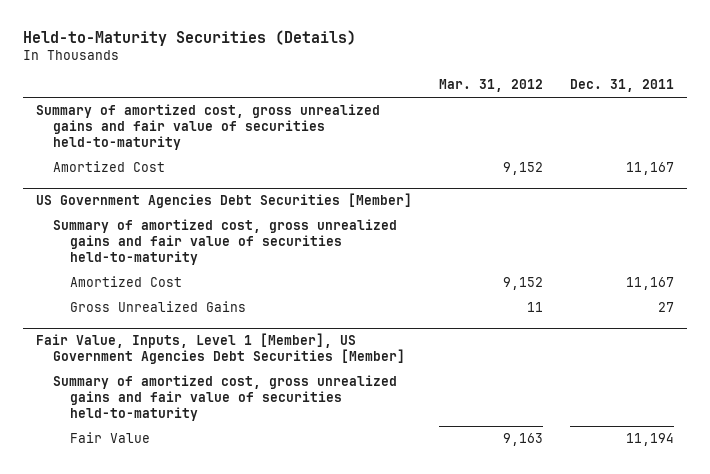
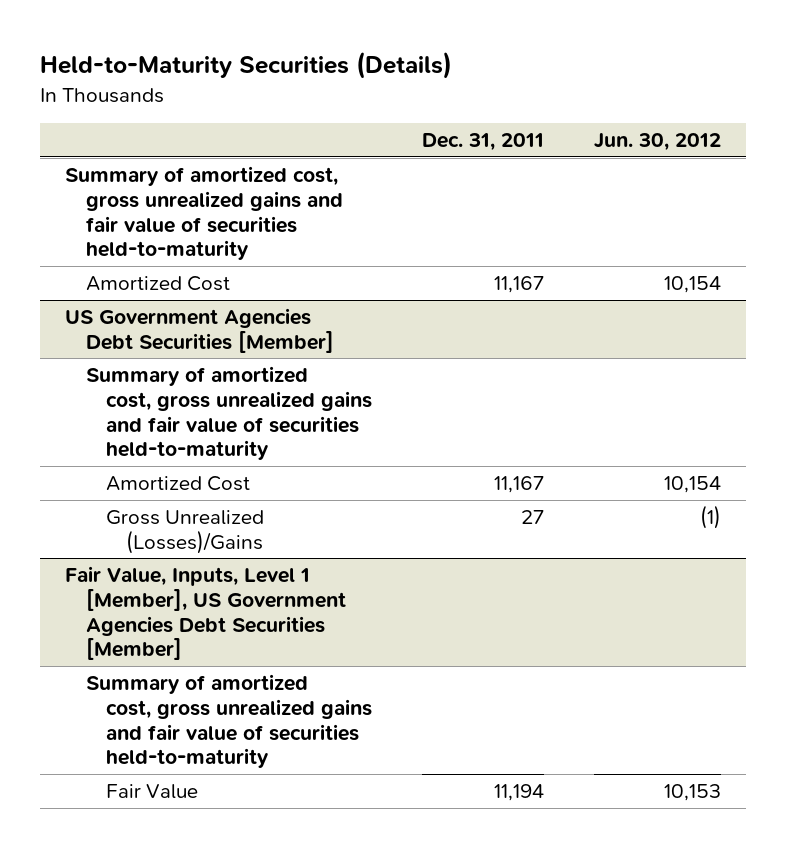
- | Mar. 31, 2012 | Dec. 31, 2011
+ | Dec. 31, 2011 | Jun. 30, 2012
@ US Government Agencies Debt Securities [Member]
- Gross Unrealized Gains | 11 | 27
+ Gross Unrealized (Losses)/Gains | 27 | (1)

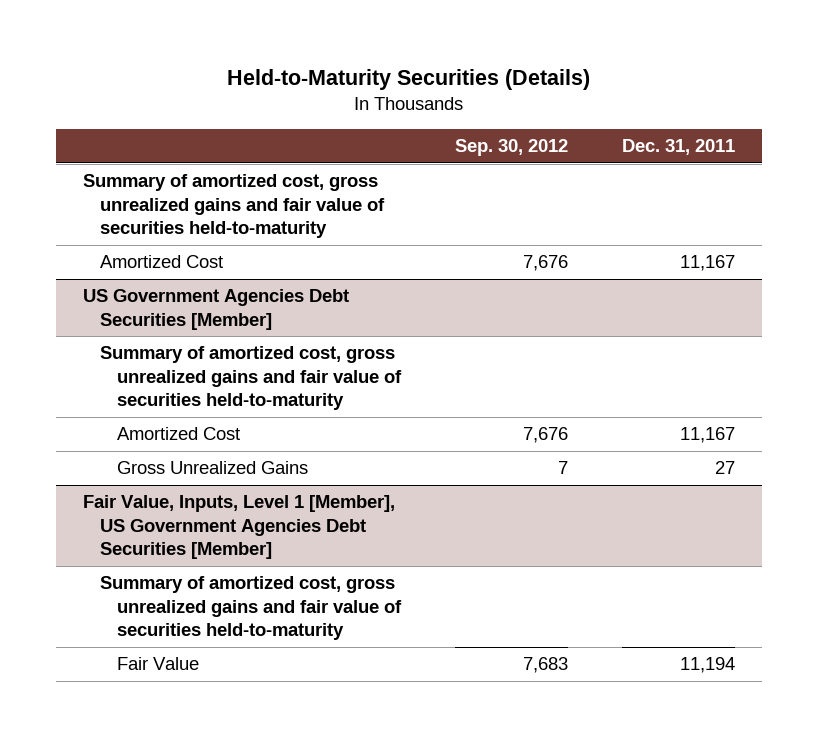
- | Dec. 31, 2011 | Jun. 30, 2012
+ | Sep. 30, 2012 | Dec. 31, 2011
@ US Government Agencies Debt Securities [Member]
- Gross Unrealized (Losses)/Gains | 27 | (1)
+ Gross Unrealized Gains | 7 | 27

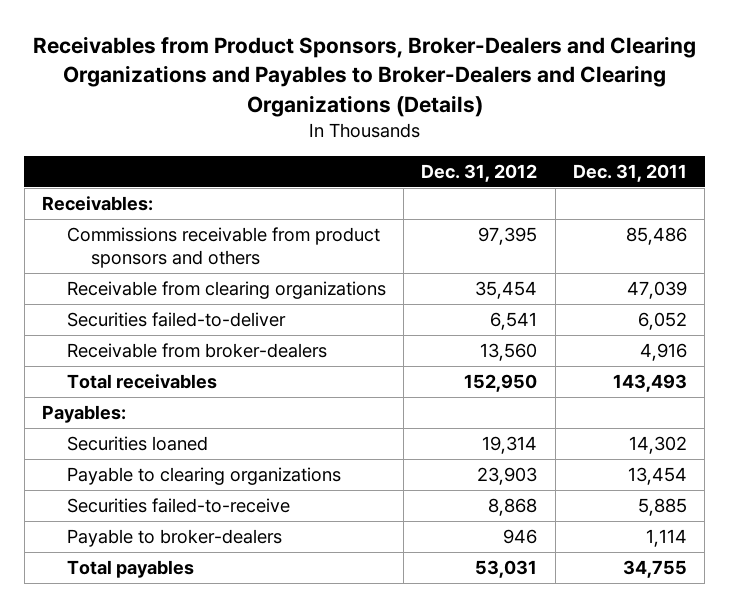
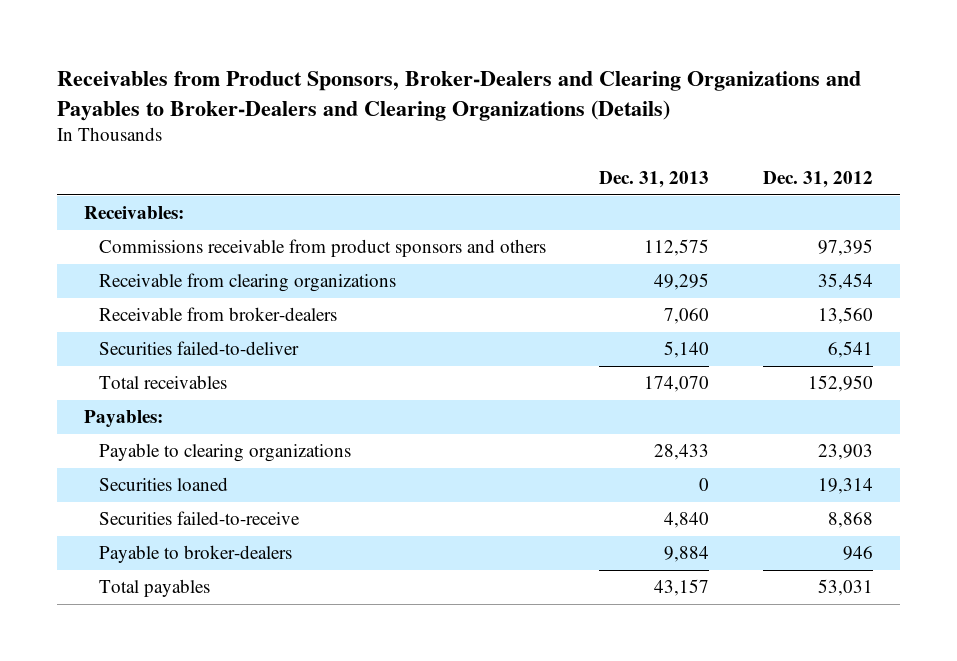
- | Dec. 31, 2012 | Dec. 31, 2011
+ | Dec. 31, 2013 | Dec. 31, 2012
moved down: Securities failed-to-deliver | 5,140 | 6,541
moved down: Securities loaned | 0 | 19,314

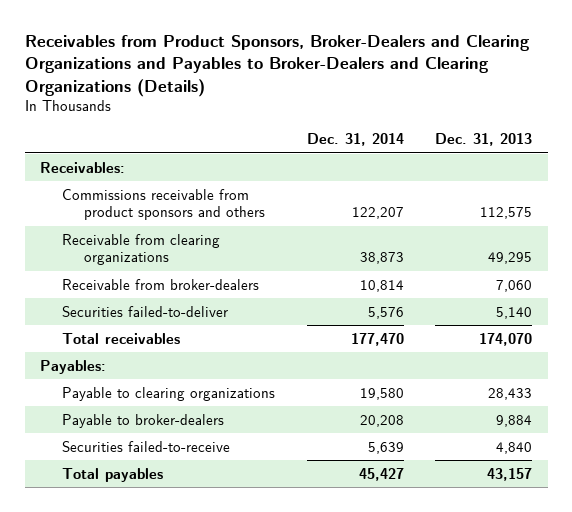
- | Dec. 31, 2013 | Dec. 31, 2012
+ | Dec. 31, 2014 | Dec. 31, 2013
- Securities loaned | 0 | 19,314
moved down: Securities failed-to-receive | 5,639 | 4,840

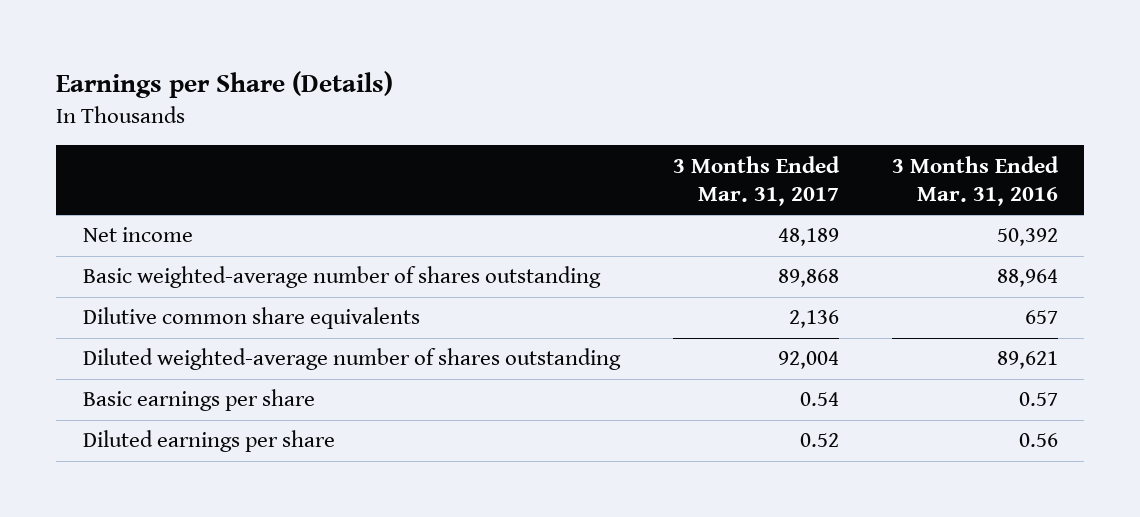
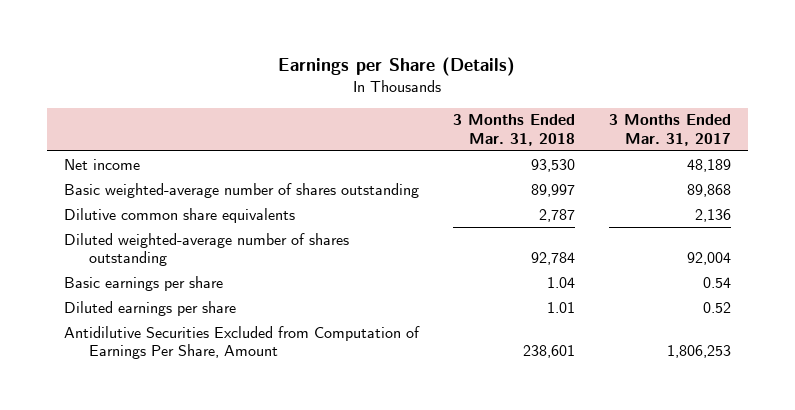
- | 3 Months Ended Mar. 31, 2017 | 3 Months Ended Mar. 31, 2016
+ | 3 Months Ended Mar. 31, 2018 | 3 Months Ended Mar. 31, 2017
+ Antidilutive Securities Excluded from Computation of Earnings Per Share, Amount | 238,601 | 1,806,253

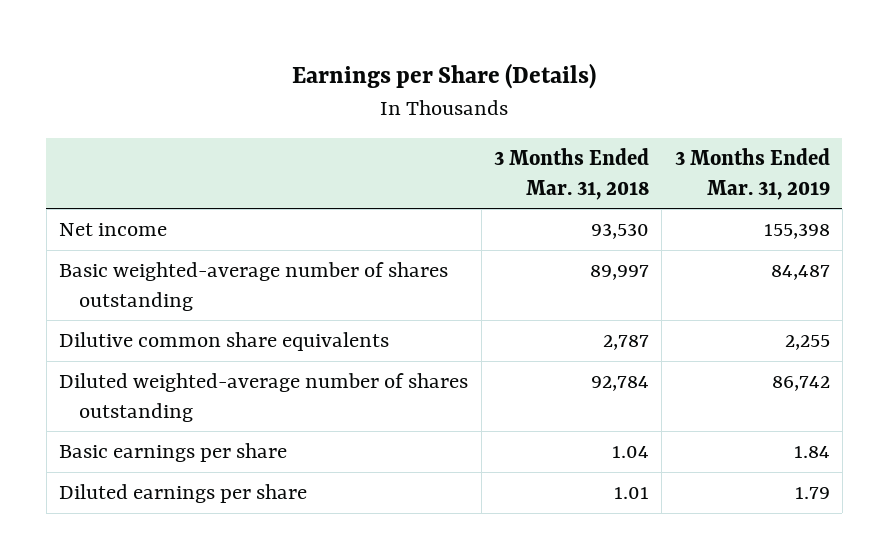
- | 3 Months Ended Mar. 31, 2018 | 3 Months Ended Mar. 31, 2017
+ | 3 Months Ended Mar. 31, 2018 | 3 Months Ended Mar. 31, 2019
- Antidilutive Securities Excluded from Computation of Earnings Per Share, Amount | 238,601 | 1,806,253

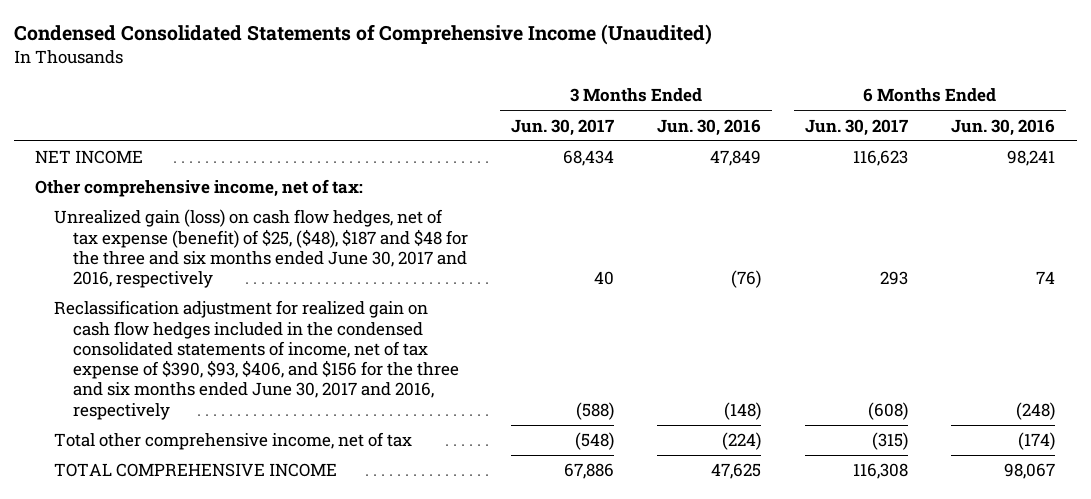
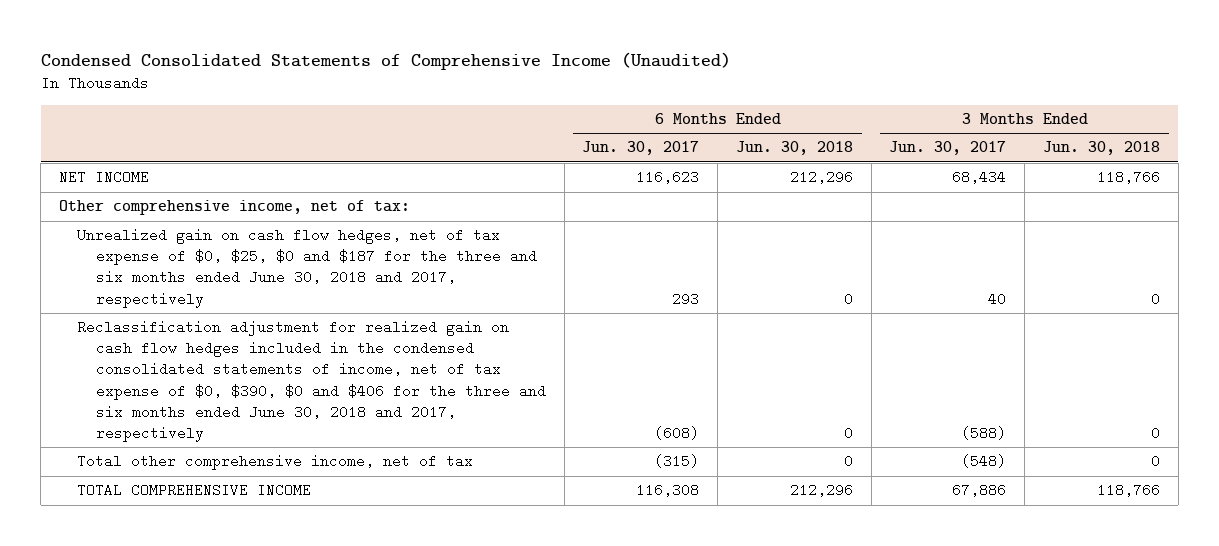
- | 3 Months Ended Jun. 30, 2017 | 3 Months Ended Jun. 30, 2016 | 6 Months Ended Jun. 30, 2017 | 6 Months Ended Jun. 30, 2016
+ | 6 Months Ended Jun. 30, 2017 | 6 Months Ended Jun. 30, 2018 | 3 Months Ended Jun. 30, 2017 | 3 Months Ended Jun. 30, 2018
- Unrealized gain (loss) on cash flow hedges, net of tax expense (benefit) of $25, ($48), $187 and $48 for the three and six months ended June 30, 2017 and 2016, respectively | 40 | (76) | 293 | 74
- Reclassification adjustment for realized gain on cash flow hedges included in the condensed consolidated statements of income, net of tax expense of $390, $93, $406, and $156 for the three and six months ended June 30, 2017 and 2016, respectively | (588) | (148) | (608) | (248)
+ Unrealized gain on cash flow hedges, net of tax expense of $0, $25, $0 and $187 for the three and six months ended June 30, 2018 and 2017, respectively | 293 | 0 | 40 | 0
+ Reclassification adjustment for realized gain on cash flow hedges included in the condensed consolidated statements of income, net of tax expense of $0, $390, $0 and $406 for the three and six months ended June 30, 2018 and 2017, respectively | (608) | 0 | (588) | 0

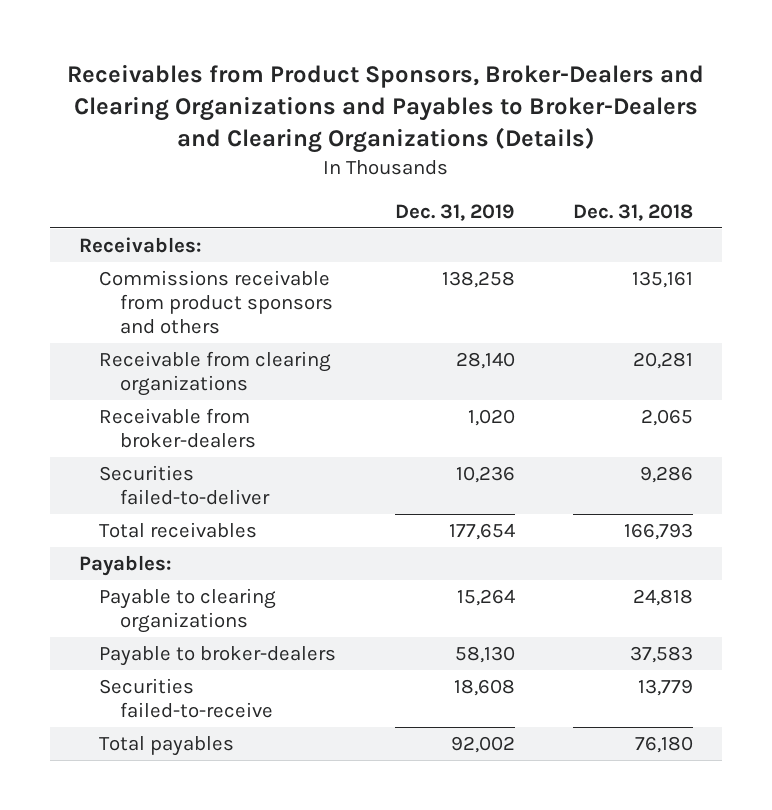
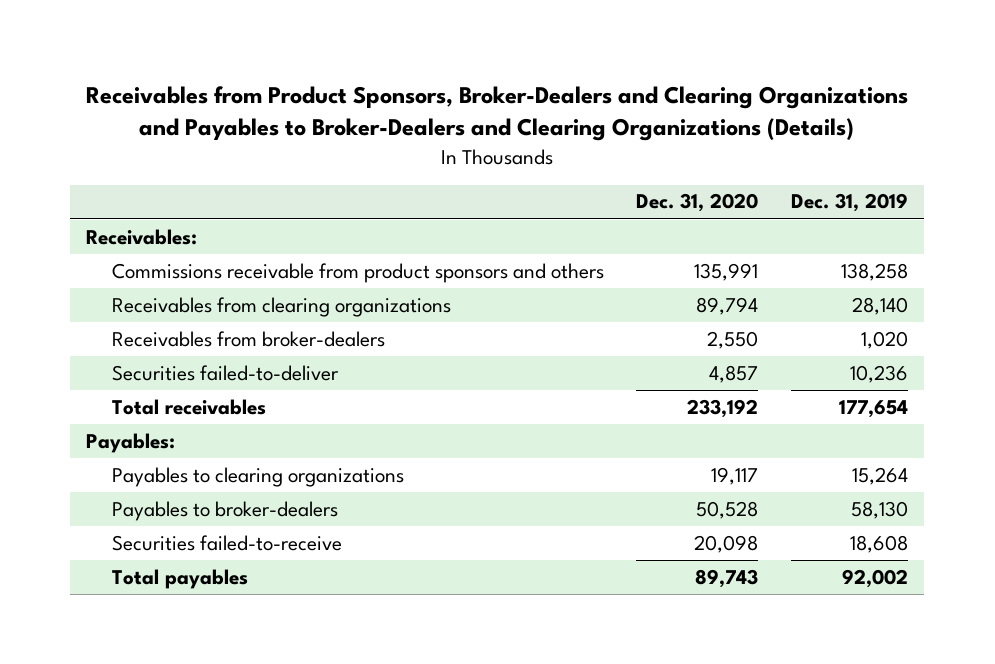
- | Dec. 31, 2019 | Dec. 31, 2018
+ | Dec. 31, 2020 | Dec. 31, 2019
- Receivable from clearing organizations | 28,140 | 20,281
- Receivable from broker-dealers | 1,020 | 2,065
+ Receivables from clearing organizations | 89,794 | 28,140
+ Receivables from broker-dealers | 2,550 | 1,020
- Payable to clearing organizations | 15,264 | 24,818
- Payable to broker-dealers | 58,130 | 37,583
+ Payables to clearing organizations | 19,117 | 15,264
+ Payables to broker-dealers | 50,528 | 58,130

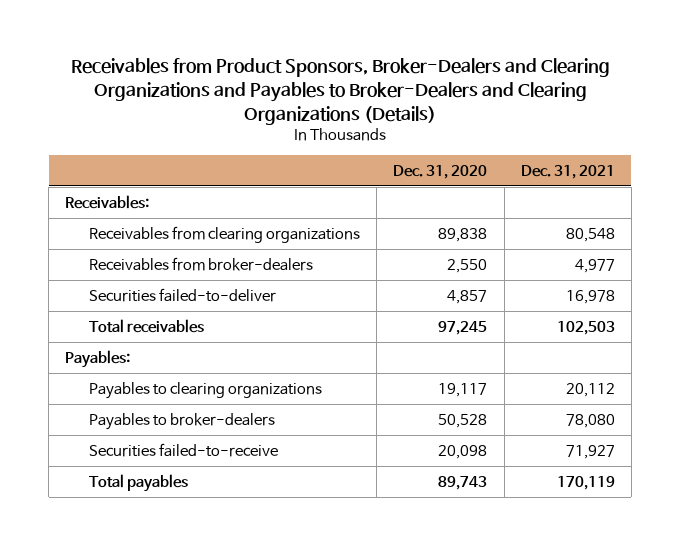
- | Dec. 31, 2020 | Dec. 31, 2019
+ | Dec. 31, 2020 | Dec. 31, 2021
- Commissions receivable from product sponsors and others | 135,991 | 138,258
- Receivables from clearing organizations | 89,794 | 28,140
+ Receivables from clearing organizations | 89,838 | 80,548
- Total receivables | 233,192 | 177,654
+ Total receivables | 97,245 | 102,503

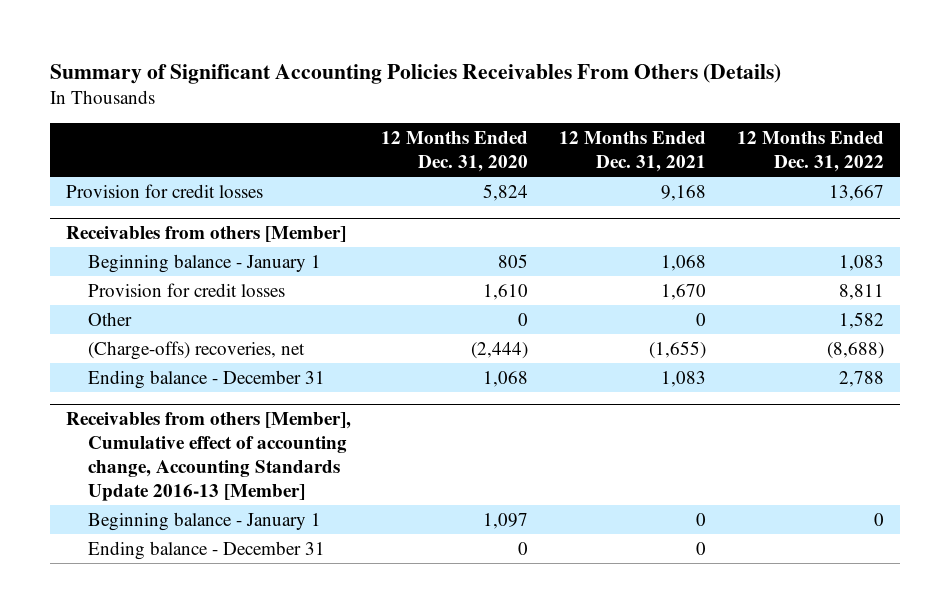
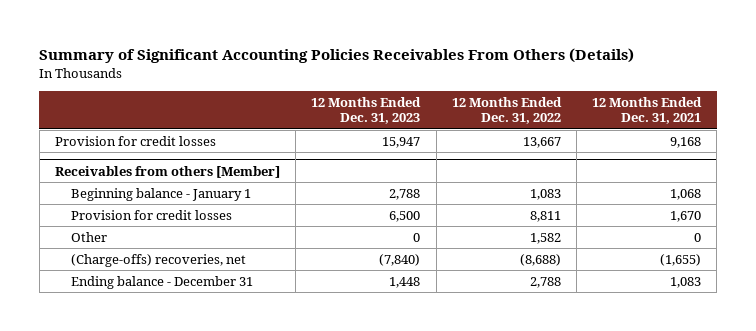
- | 12 Months Ended Dec. 31, 2020 | 12 Months Ended Dec. 31, 2021 | 12 Months Ended Dec. 31, 2022
+ | 12 Months Ended Dec. 31, 2023 | 12 Months Ended Dec. 31, 2022 | 12 Months Ended Dec. 31, 2021
- Receivables from others [Member], Cumulative effect of accounting change, Accounting Standards Update 2016-13 [Member]
- Beginning balance - January 1 | 1,097 | 0 | 0
- Ending balance - December 31 | 0 | 0 |

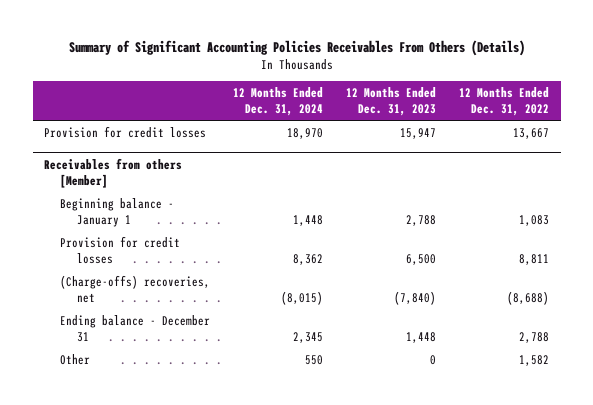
- | 12 Months Ended Dec. 31, 2023 | 12 Months Ended Dec. 31, 2022 | 12 Months Ended Dec. 31, 2021
+ | 12 Months Ended Dec. 31, 2024 | 12 Months Ended Dec. 31, 2023 | 12 Months Ended Dec. 31, 2022
@ Receivables from others [Member]
moved down: Other | 550 | 0 | 1,582

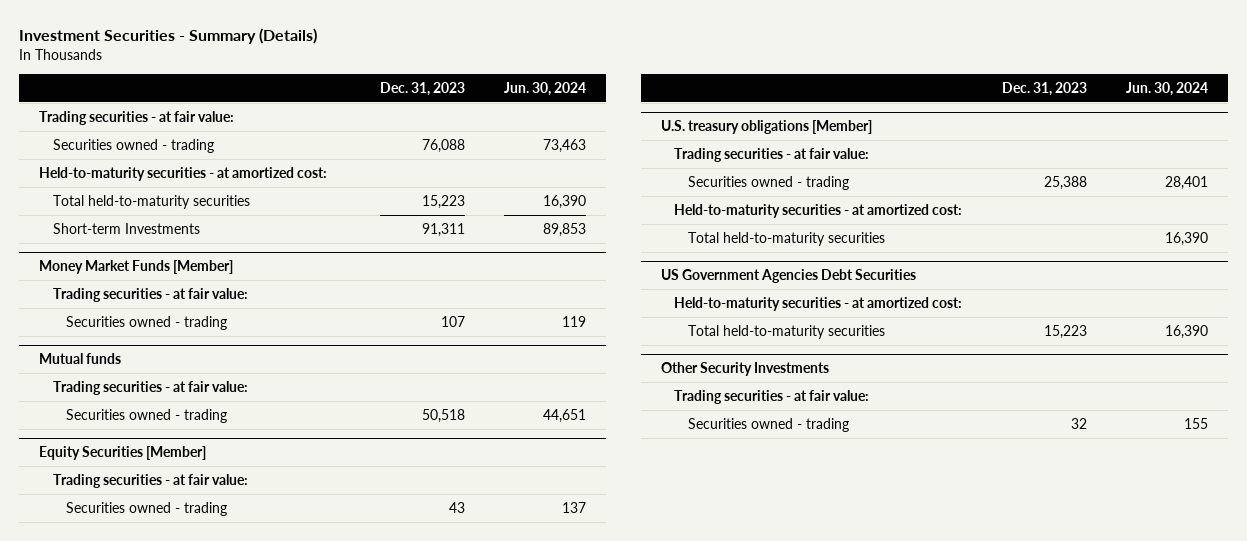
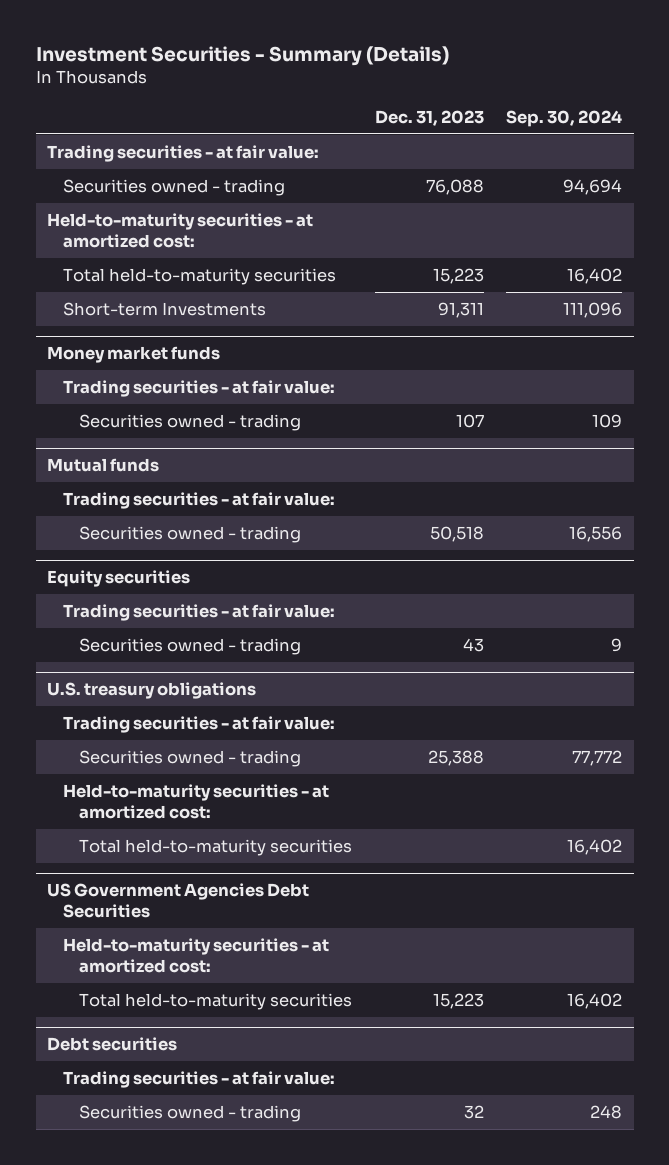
- | Dec. 31, 2023 | Jun. 30, 2024
+ | Dec. 31, 2023 | Sep. 30, 2024
- Money Market Funds [Member]
+ Money market funds
- Equity Securities [Member]
+ Equity securities
- U.S. treasury obligations [Member]
+ U.S. treasury obligations
- Other Security Investments
+ Debt securities

